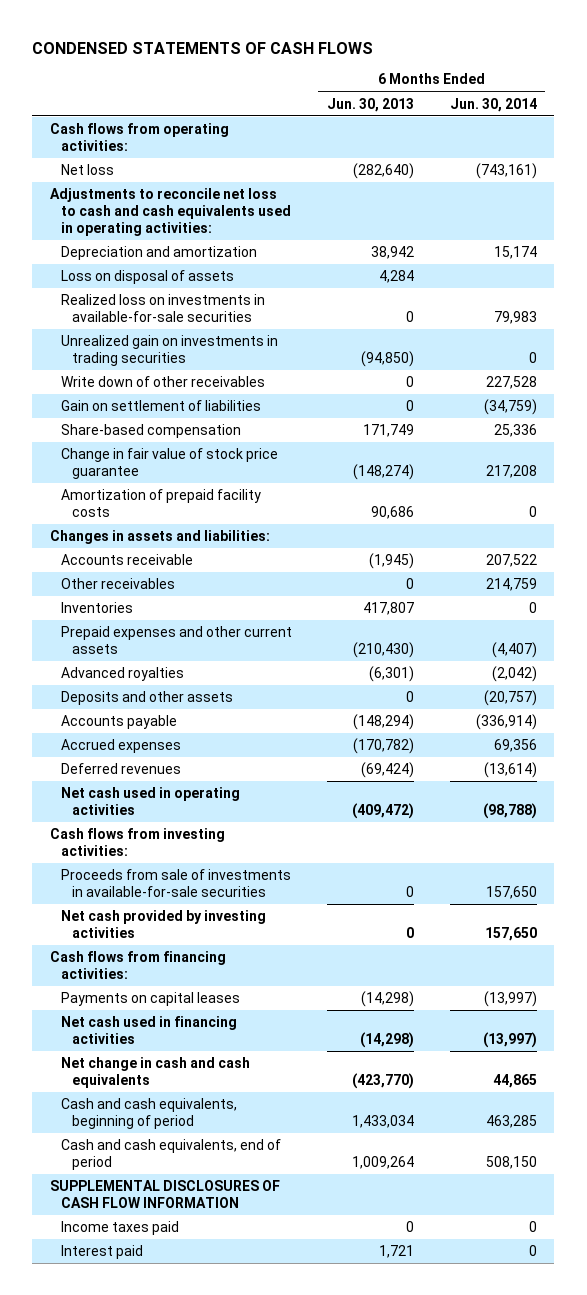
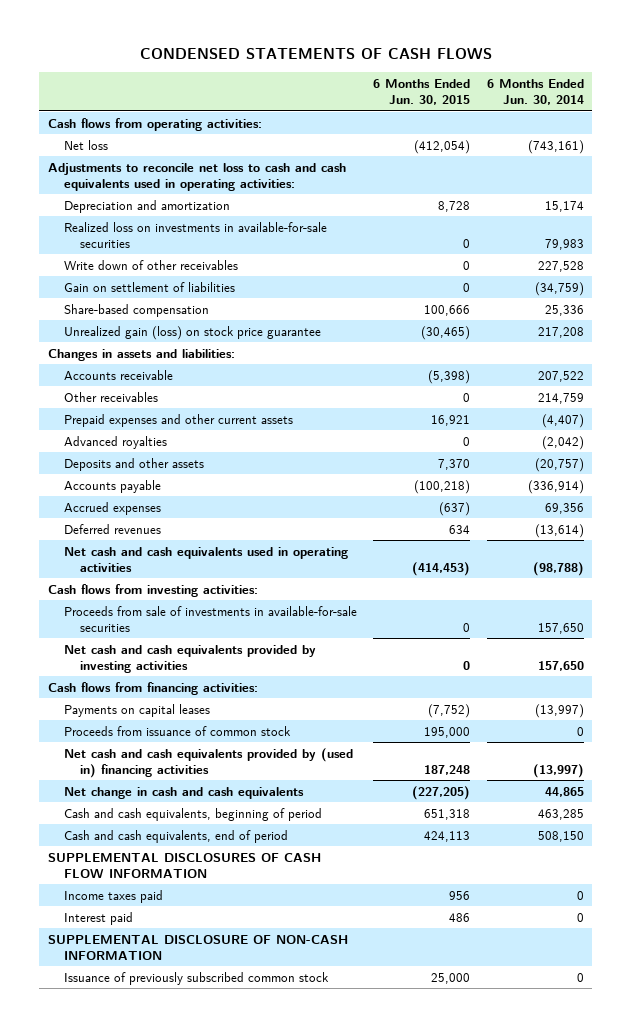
- | 6 Months Ended Jun. 30, 2013 | 6 Months Ended Jun. 30, 2014
+ | 6 Months Ended Jun. 30, 2015 | 6 Months Ended Jun. 30, 2014
- Loss on disposal of assets | 4,284 |
- Unrealized gain on investments in trading securities | (94,850) | 0
- Change in fair value of stock price guarantee | (148,274) | 217,208
- Amortization of prepaid facility costs | 90,686 | 0
+ Unrealized gain (loss) on stock price guarantee | (30,465) | 217,208
- Inventories | 417,807 | 0
- Net cash used in operating activities | (409,472) | (98,788)
+ Net cash and cash equivalents used in operating activities | (414,453) | (98,788)
- Net cash provided by investing activities | 0 | 157,650
+ Net cash and cash equivalents provided by investing activities | 0 | 157,650
- Net cash used in financing activities | (14,298) | (13,997)
+ Proceeds from issuance of common stock | 195,000 | 0
+ Net cash and cash equivalents provided by (used in) financing activities | 187,248 | (13,997)
+ SUPPLEMENTAL DISCLOSURE OF NON-CASH INFORMATION
+ Issuance of previously subscribed common stock | 25,000 | 0

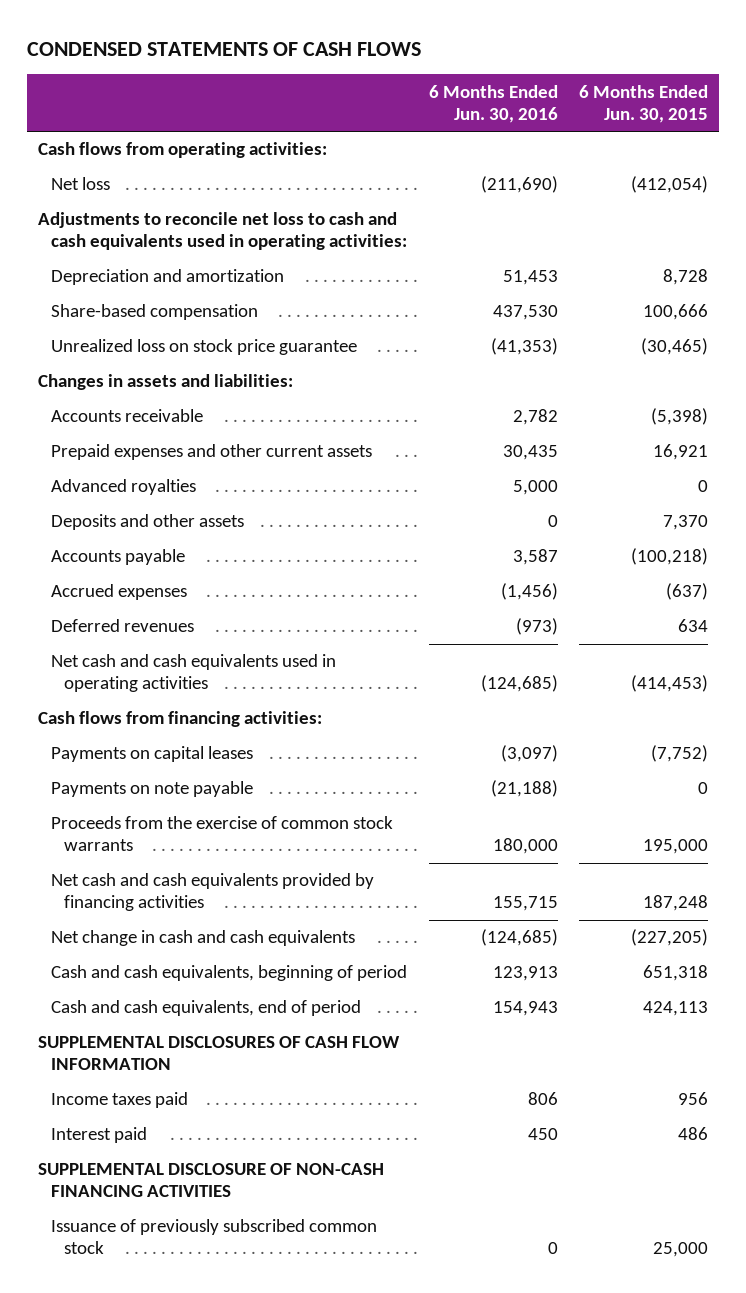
- | 6 Months Ended Jun. 30, 2015 | 6 Months Ended Jun. 30, 2014
+ | 6 Months Ended Jun. 30, 2016 | 6 Months Ended Jun. 30, 2015
- Realized loss on investments in available-for-sale securities | 0 | 79,983
- Write down of other receivables | 0 | 227,528
- Gain on settlement of liabilities | 0 | (34,759)
- Unrealized gain (loss) on stock price guarantee | (30,465) | 217,208
+ Unrealized loss on stock price guarantee | (41,353) | (30,465)
- Other receivables | 0 | 214,759
- Cash flows from investing activities:
- Proceeds from sale of investments in available-for-sale securities | 0 | 157,650
- Net cash and cash equivalents provided by investing activities | 0 | 157,650
- Proceeds from issuance of common stock | 195,000 | 0
- Net cash and cash equivalents provided by (used in) financing activities | 187,248 | (13,997)
+ Payments on note payable | (21,188) | 0
+ Proceeds from the exercise of common stock warrants | 180,000 | 195,000
+ Net cash and cash equivalents provided by financing activities | 155,715 | 187,248
- SUPPLEMENTAL DISCLOSURE OF NON-CASH INFORMATION
+ SUPPLEMENTAL DISCLOSURE OF NON-CASH FINANCING ACTIVITIES

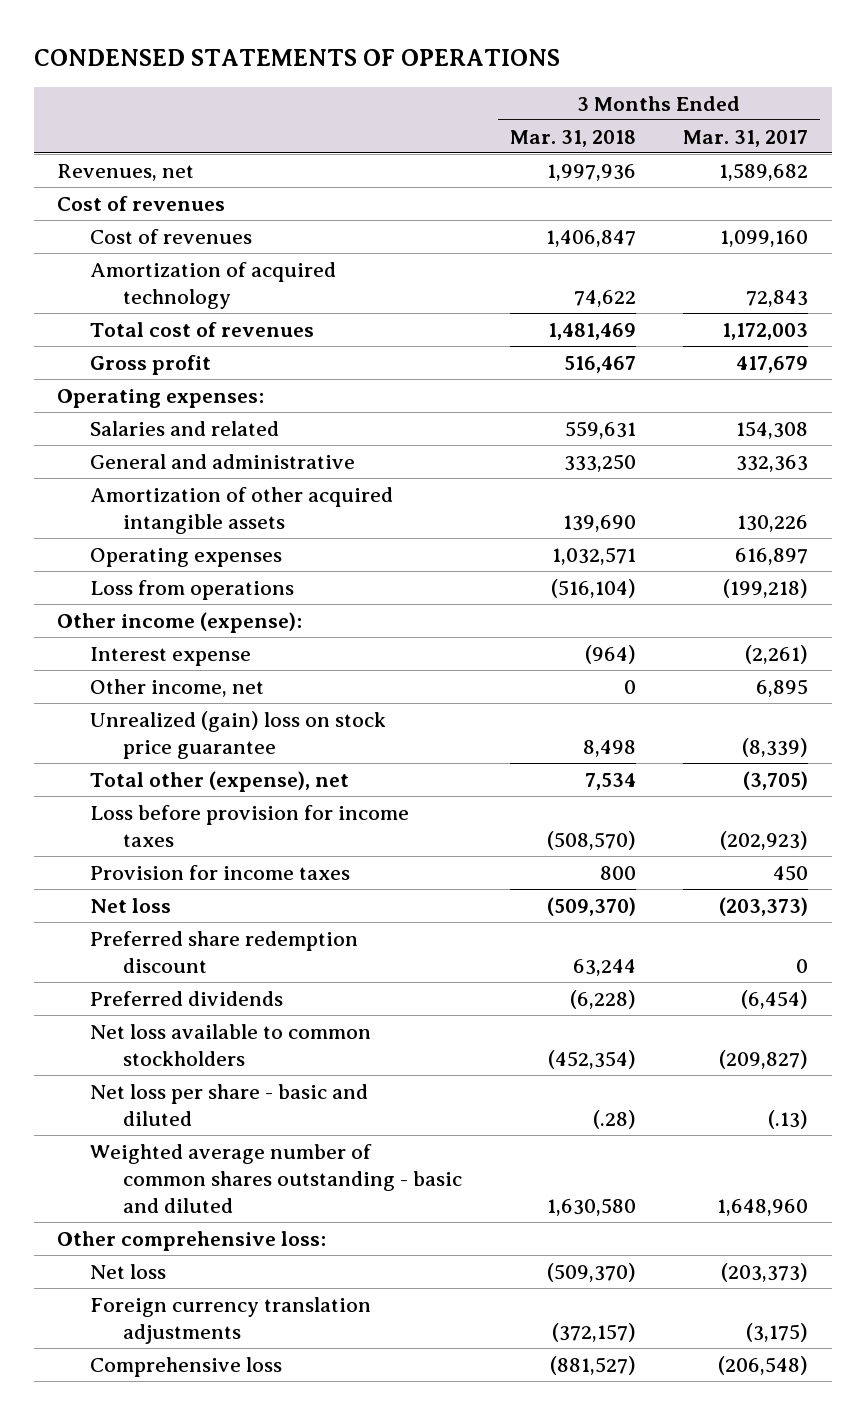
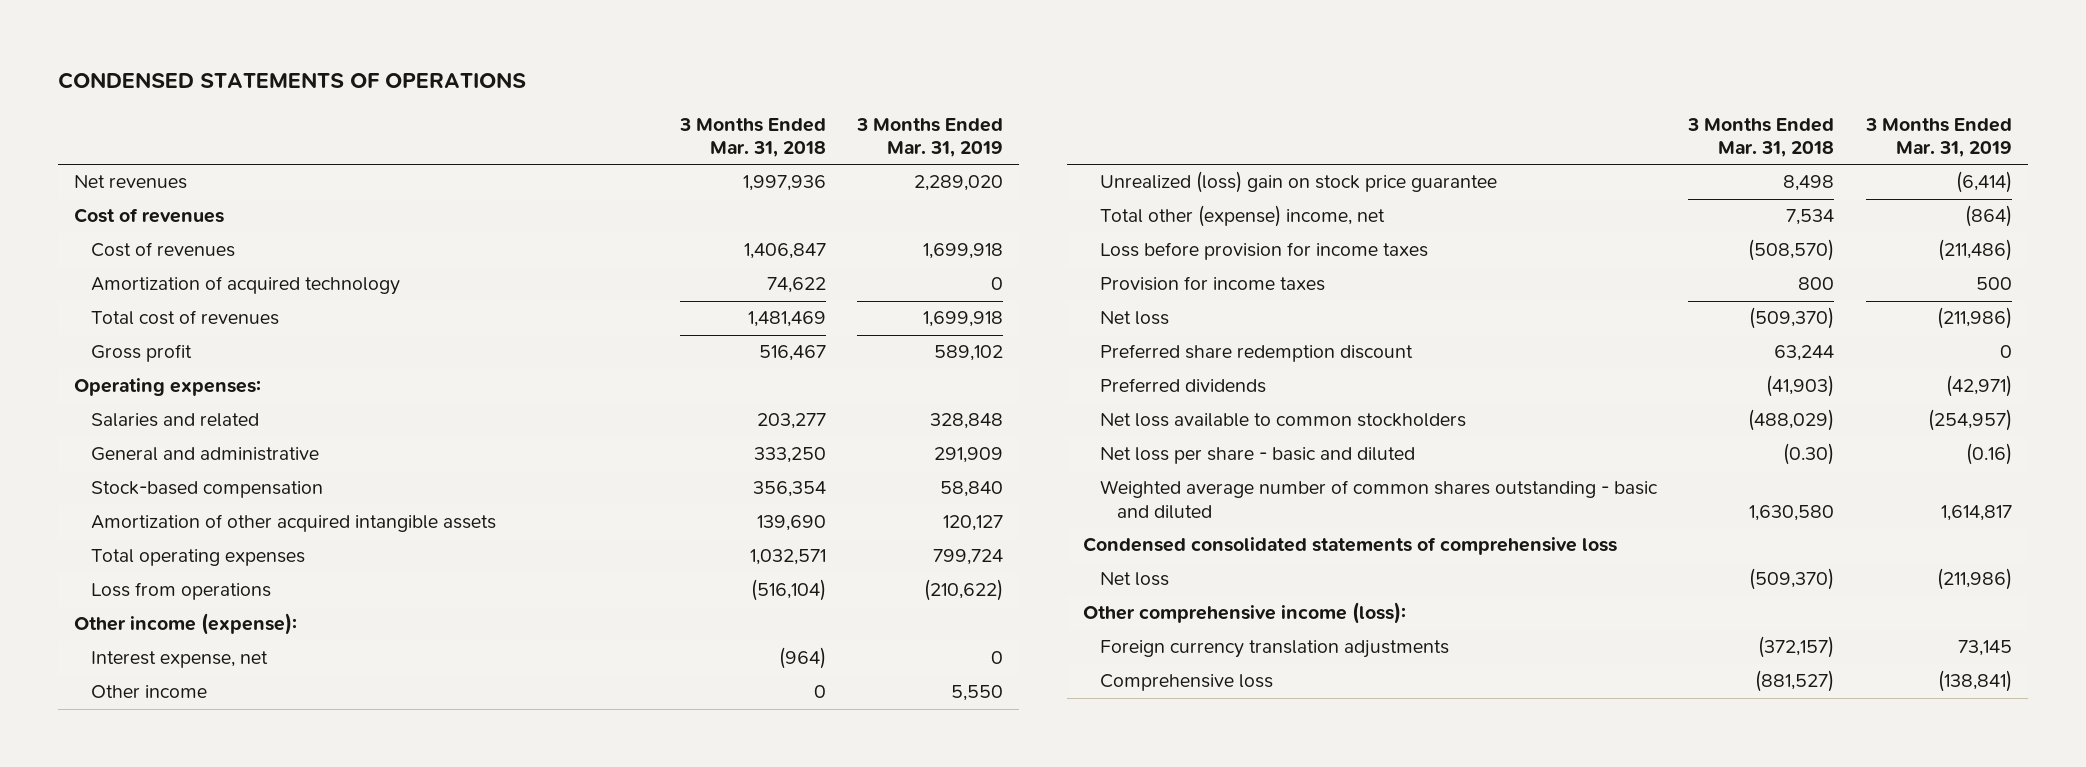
- | 3 Months Ended Mar. 31, 2018 | 3 Months Ended Mar. 31, 2017
+ | 3 Months Ended Mar. 31, 2018 | 3 Months Ended Mar. 31, 2019
- Revenues, net | 1,997,936 | 1,589,682
+ Net revenues | 1,997,936 | 2,289,020
- Salaries and related | 559,631 | 154,308
+ Salaries and related | 203,277 | 328,848
+ Stock-based compensation | 356,354 | 58,840
- Operating expenses | 1,032,571 | 616,897
+ Total operating expenses | 1,032,571 | 799,724
- Interest expense | (964) | (2,261)
- Other income, net | 0 | 6,895
- Unrealized (gain) loss on stock price guarantee | 8,498 | (8,339)
- Total other (expense), net | 7,534 | (3,705)
+ Interest expense, net | (964) | 0
+ Other income | 0 | 5,550
+ Unrealized (loss) gain on stock price guarantee | 8,498 | (6,414)
+ Total other (expense) income, net | 7,534 | (864)
- Preferred dividends | (6,228) | (6,454)
- Net loss available to common stockholders | (452,354) | (209,827)
- Net loss per share - basic and diluted | (.28) | (.13)
+ Preferred dividends | (41,903) | (42,971)
+ Net loss available to common stockholders | (488,029) | (254,957)
+ Net loss per share - basic and diluted | (0.30) | (0.16)
- Other comprehensive loss:
+ Condensed consolidated statements of comprehensive loss
+ Other comprehensive income (loss):

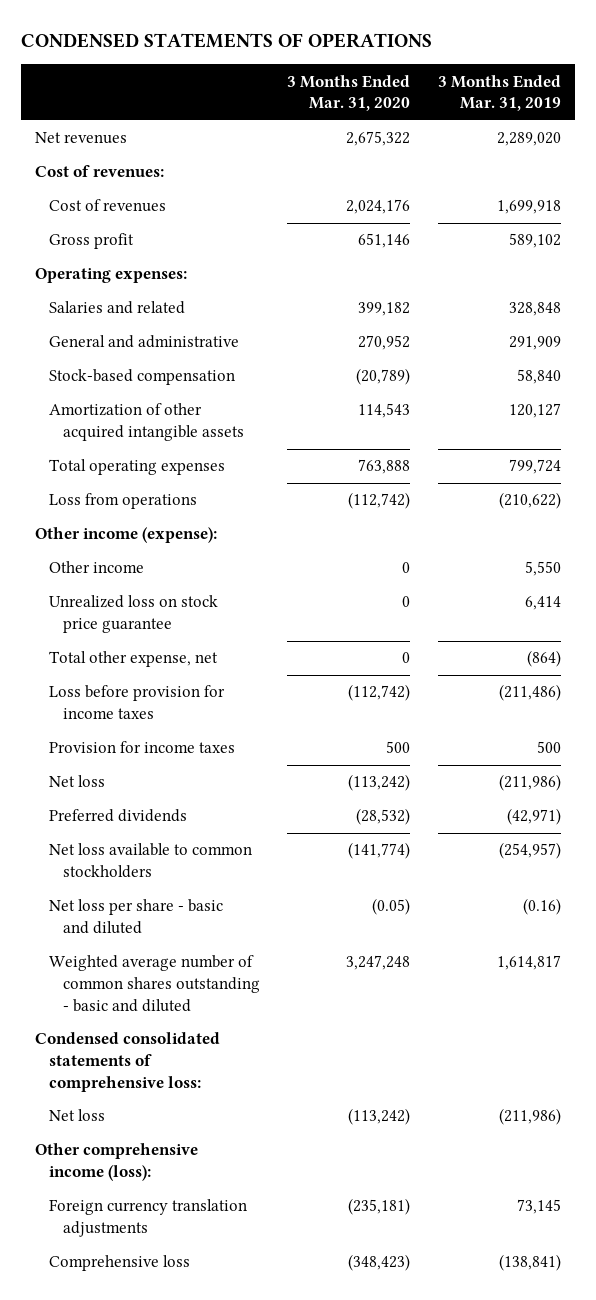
- | 3 Months Ended Mar. 31, 2018 | 3 Months Ended Mar. 31, 2019
+ | 3 Months Ended Mar. 31, 2020 | 3 Months Ended Mar. 31, 2019
- Cost of revenues
+ Cost of revenues:
- Amortization of acquired technology | 74,622 | 0
- Total cost of revenues | 1,481,469 | 1,699,918
- Interest expense, net | (964) | 0
- Unrealized (loss) gain on stock price guarantee | 8,498 | (6,414)
- Total other (expense) income, net | 7,534 | (864)
+ Unrealized loss on stock price guarantee | 0 | 6,414
+ Total other expense, net | 0 | (864)
- Preferred share redemption discount | 63,244 | 0
- Condensed consolidated statements of comprehensive loss
+ Condensed consolidated statements of comprehensive loss:

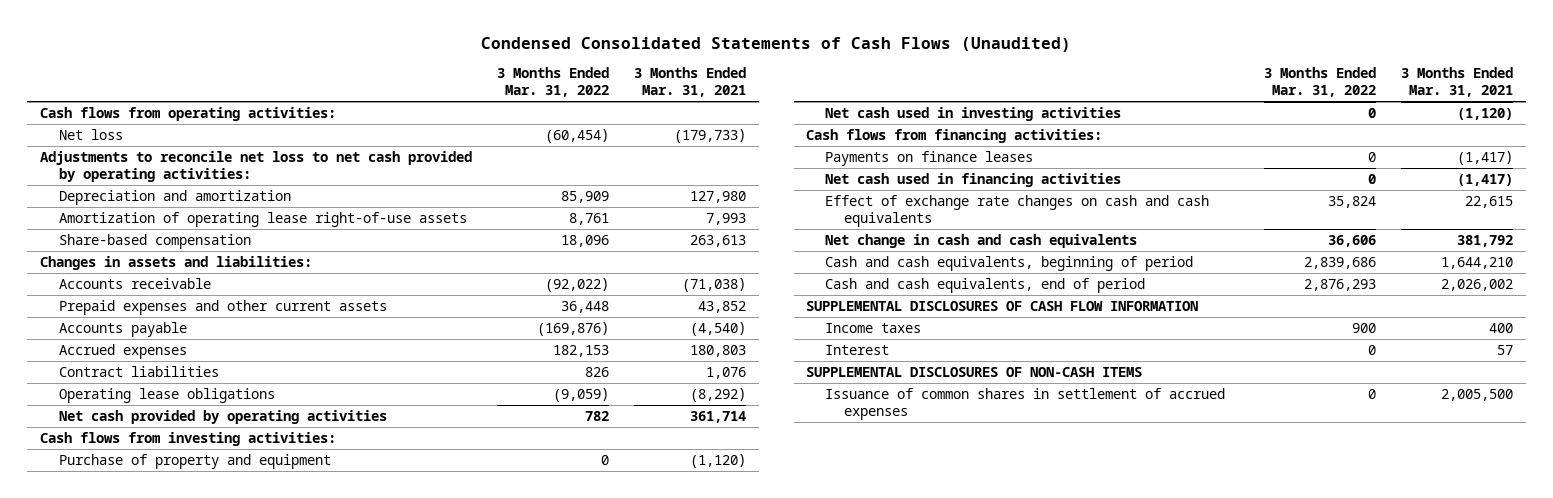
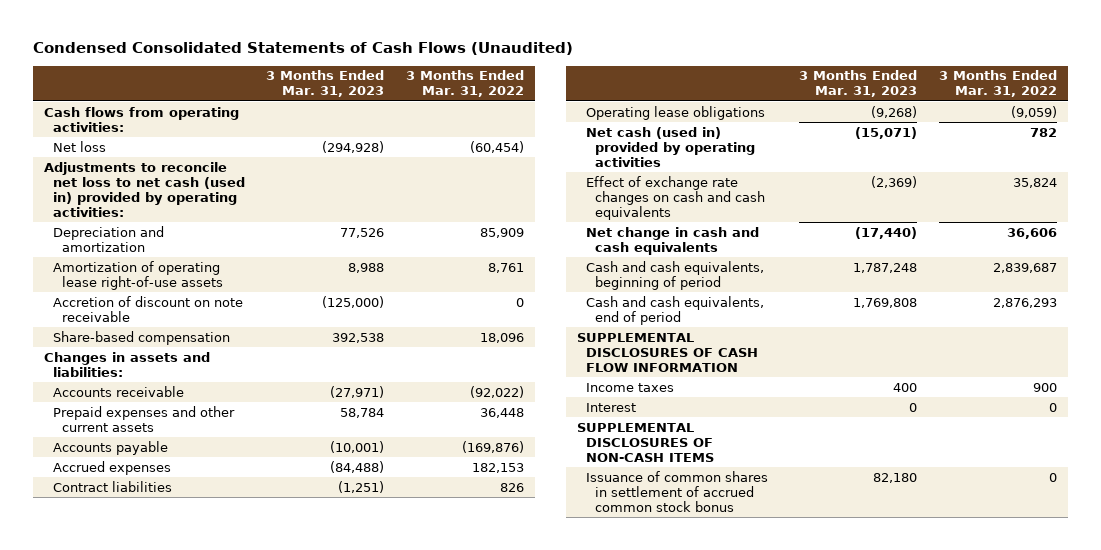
- | 3 Months Ended Mar. 31, 2022 | 3 Months Ended Mar. 31, 2021
+ | 3 Months Ended Mar. 31, 2023 | 3 Months Ended Mar. 31, 2022
- Adjustments to reconcile net loss to net cash provided by operating activities:
+ Adjustments to reconcile net loss to net cash (used in) provided by operating activities:
+ Accretion of discount on note receivable | (125,000) | 0
- Net cash provided by operating activities | 782 | 361,714
- Cash flows from investing activities:
- Purchase of property and equipment | 0 | (1,120)
- Net cash used in investing activities | 0 | (1,120)
- Cash flows from financing activities:
- Payments on finance leases | 0 | (1,417)
- Net cash used in financing activities | 0 | (1,417)
+ Net cash (used in) provided by operating activities | (15,071) | 782
- Cash and cash equivalents, beginning of period | 2,839,686 | 1,644,210
+ Cash and cash equivalents, beginning of period | 1,787,248 | 2,839,687
- Issuance of common shares in settlement of accrued expenses | 0 | 2,005,500
+ Issuance of common shares in settlement of accrued common stock bonus | 82,180 | 0

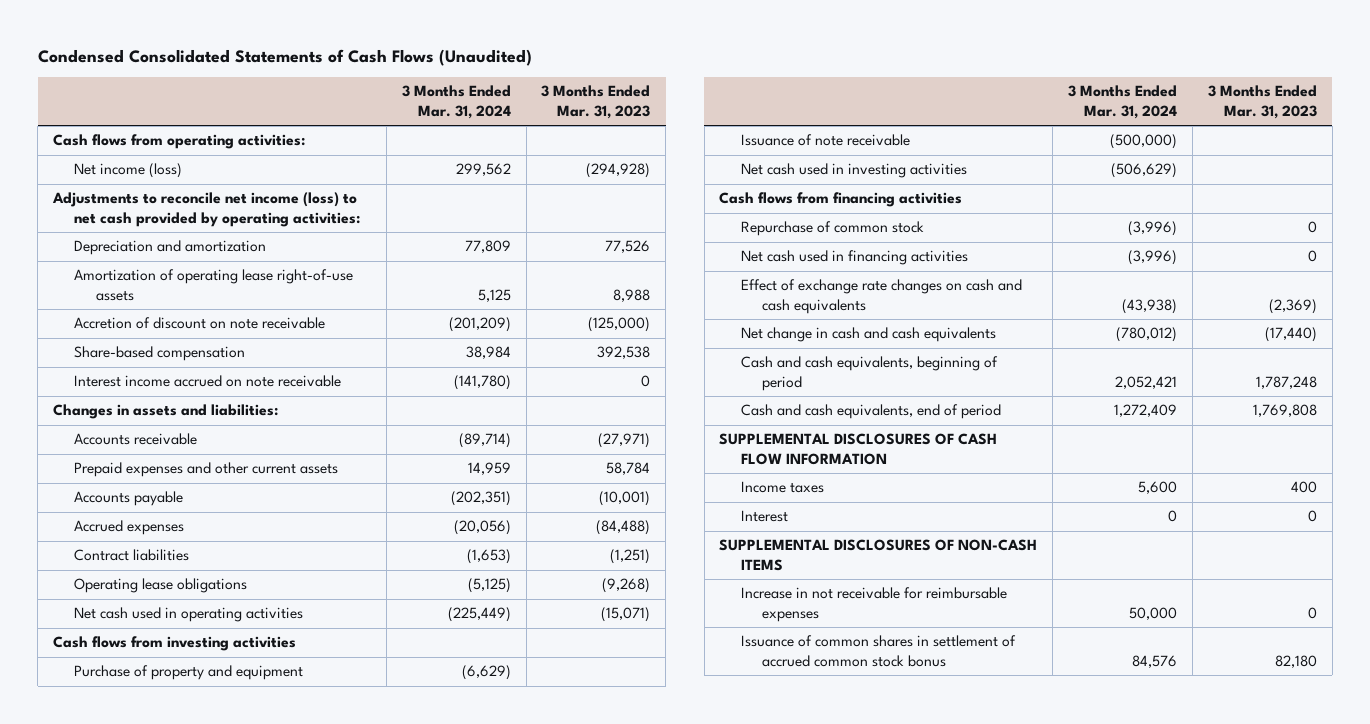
- | 3 Months Ended Mar. 31, 2023 | 3 Months Ended Mar. 31, 2022
+ | 3 Months Ended Mar. 31, 2024 | 3 Months Ended Mar. 31, 2023
- Net loss | (294,928) | (60,454)
- Adjustments to reconcile net loss to net cash (used in) provided by operating activities:
+ Net income (loss) | 299,562 | (294,928)
+ Adjustments to reconcile net income (loss) to net cash provided by operating activities:
+ Interest income accrued on note receivable | (141,780) | 0
- Net cash (used in) provided by operating activities | (15,071) | 782
+ Net cash used in operating activities | (225,449) | (15,071)
+ Cash flows from investing activities
+ Purchase of property and equipment | (6,629) |
+ Issuance of note receivable | (500,000) |
+ Net cash used in investing activities | (506,629) |
+ Cash flows from financing activities
+ Repurchase of common stock | (3,996) | 0
+ Net cash used in financing activities | (3,996) | 0
+ Increase in not receivable for reimbursable expenses | 50,000 | 0

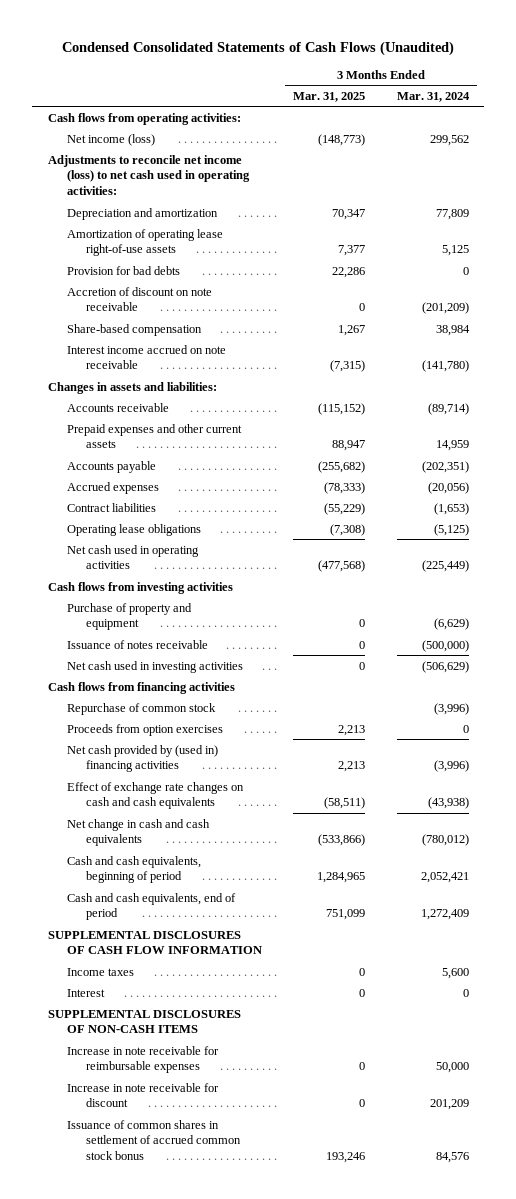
- | 3 Months Ended Mar. 31, 2024 | 3 Months Ended Mar. 31, 2023
+ | 3 Months Ended Mar. 31, 2025 | 3 Months Ended Mar. 31, 2024
- Adjustments to reconcile net income (loss) to net cash provided by operating activities:
+ Adjustments to reconcile net income (loss) to net cash used in operating activities:
+ Provision for bad debts | 22,286 | 0
- Issuance of note receivable | (500,000) |
+ Issuance of notes receivable | 0 | (500,000)
- Net cash used in financing activities | (3,996) | 0
+ Proceeds from option exercises | 2,213 | 0
+ Net cash provided by (used in) financing activities | 2,213 | (3,996)
- Increase in not receivable for reimbursable expenses | 50,000 | 0
+ Increase in note receivable for reimbursable expenses | 0 | 50,000
+ Increase in note receivable for discount | 0 | 201,209

